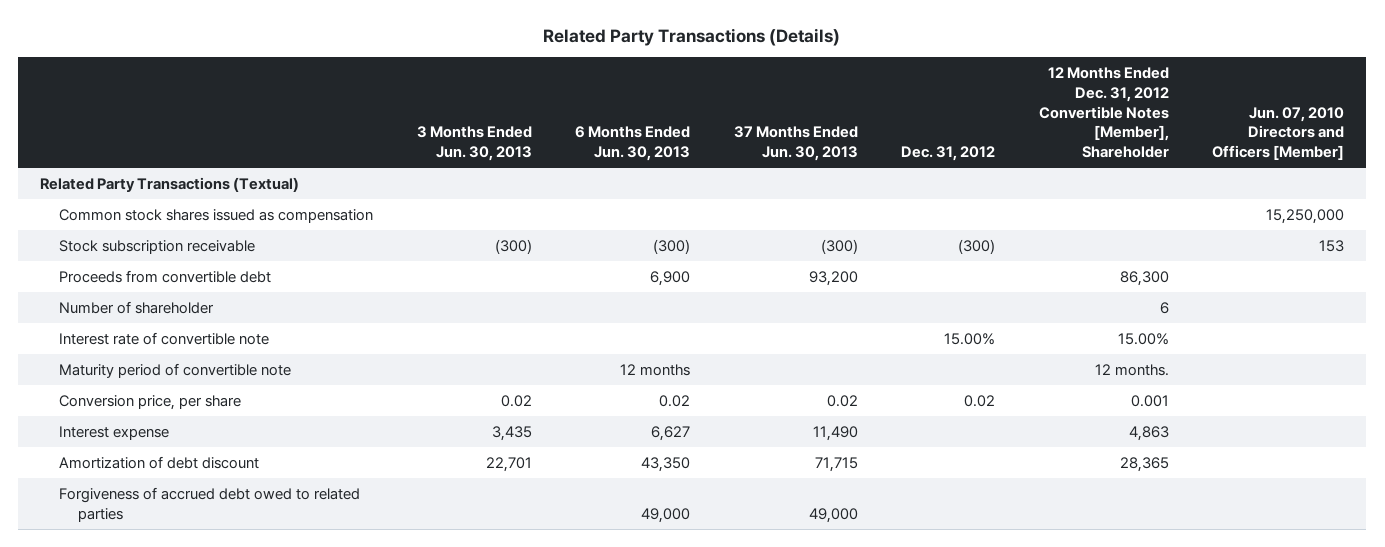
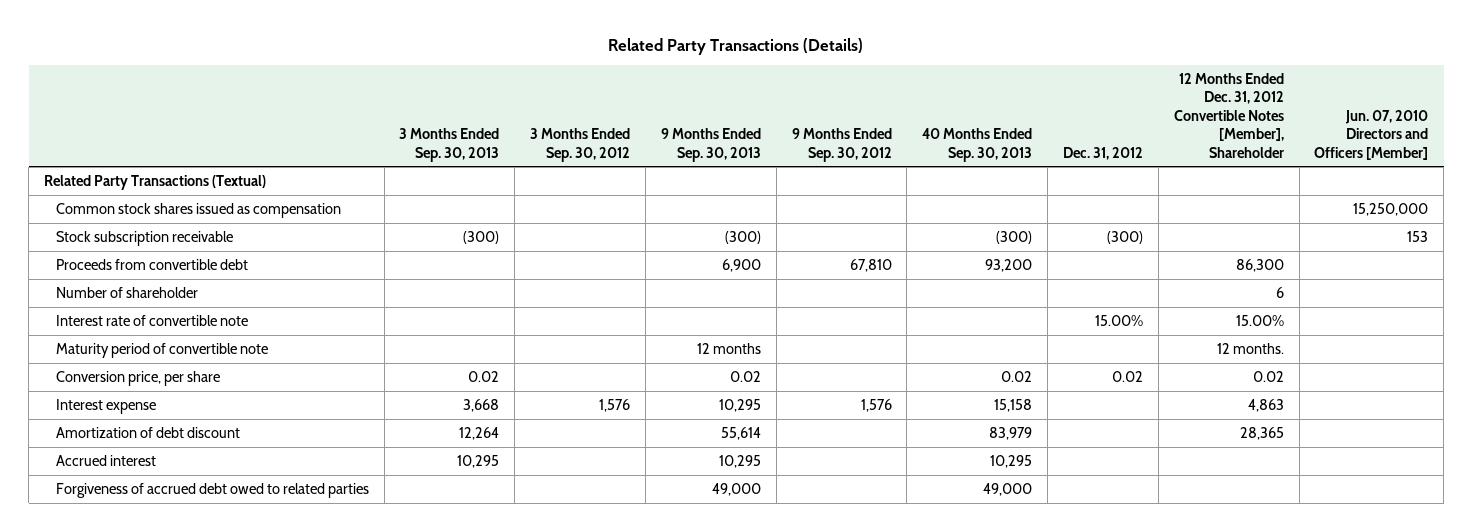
- | 3 Months Ended Jun. 30, 2013 | 6 Months Ended Jun. 30, 2013 | 37 Months Ended Jun. 30, 2013 | Dec. 31, 2012 | 12 Months Ended Dec. 31, 2012 Convertible Notes [Member], Shareholder | Jun. 07, 2010 Directors and Officers [Member]
+ | 3 Months Ended Sep. 30, 2013 | 3 Months Ended Sep. 30, 2012 | 9 Months Ended Sep. 30, 2013 | 9 Months Ended Sep. 30, 2012 | 40 Months Ended Sep. 30, 2013 | Dec. 31, 2012 | 12 Months Ended Dec. 31, 2012 Convertible Notes [Member], Shareholder | Jun. 07, 2010 Directors and Officers [Member]
- Conversion price, per share | 0.02 | 0.02 | 0.02 | 0.02 | 0.001 |
+ Conversion price, per share | 0.02 | | 0.02 | | 0.02 | 0.02 | 0.02 |
+ Accrued interest | 10,295 | | 10,295 | | 10,295 | | |

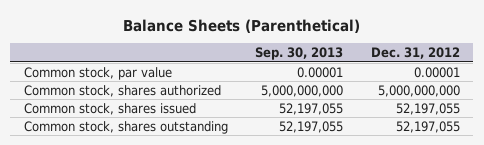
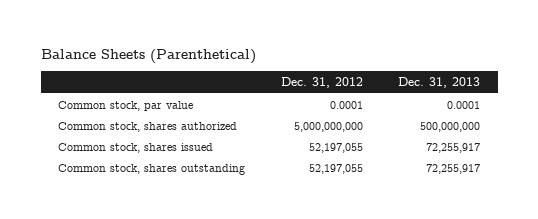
- | Sep. 30, 2013 | Dec. 31, 2012
+ | Dec. 31, 2012 | Dec. 31, 2013
- Common stock, par value | 0.00001 | 0.00001
+ Common stock, par value | 0.0001 | 0.0001

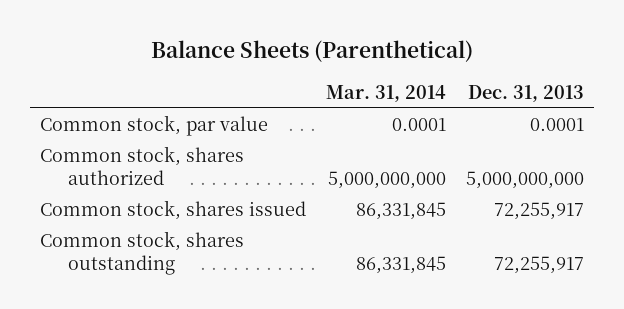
- | Dec. 31, 2012 | Dec. 31, 2013
+ | Mar. 31, 2014 | Dec. 31, 2013
- Common stock, shares authorized | 5,000,000,000 | 500,000,000
+ Common stock, shares authorized | 5,000,000,000 | 5,000,000,000

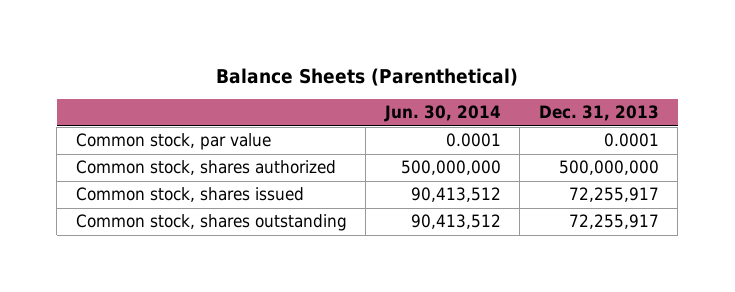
- | Mar. 31, 2014 | Dec. 31, 2013
+ | Jun. 30, 2014 | Dec. 31, 2013
- Common stock, shares authorized | 5,000,000,000 | 5,000,000,000
+ Common stock, shares authorized | 500,000,000 | 500,000,000

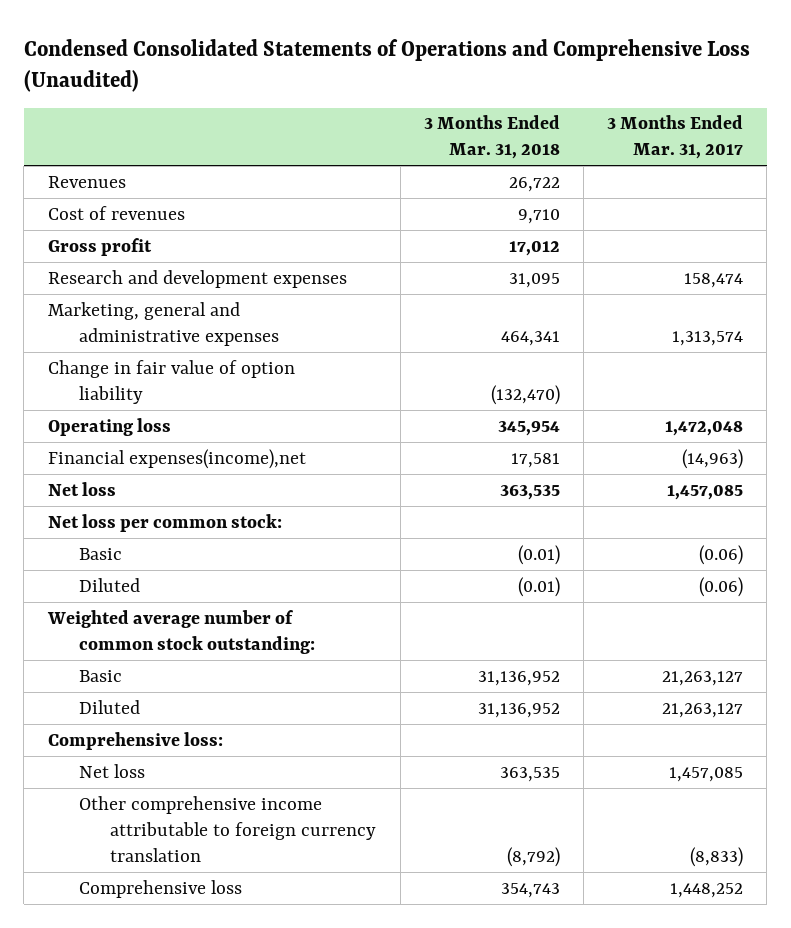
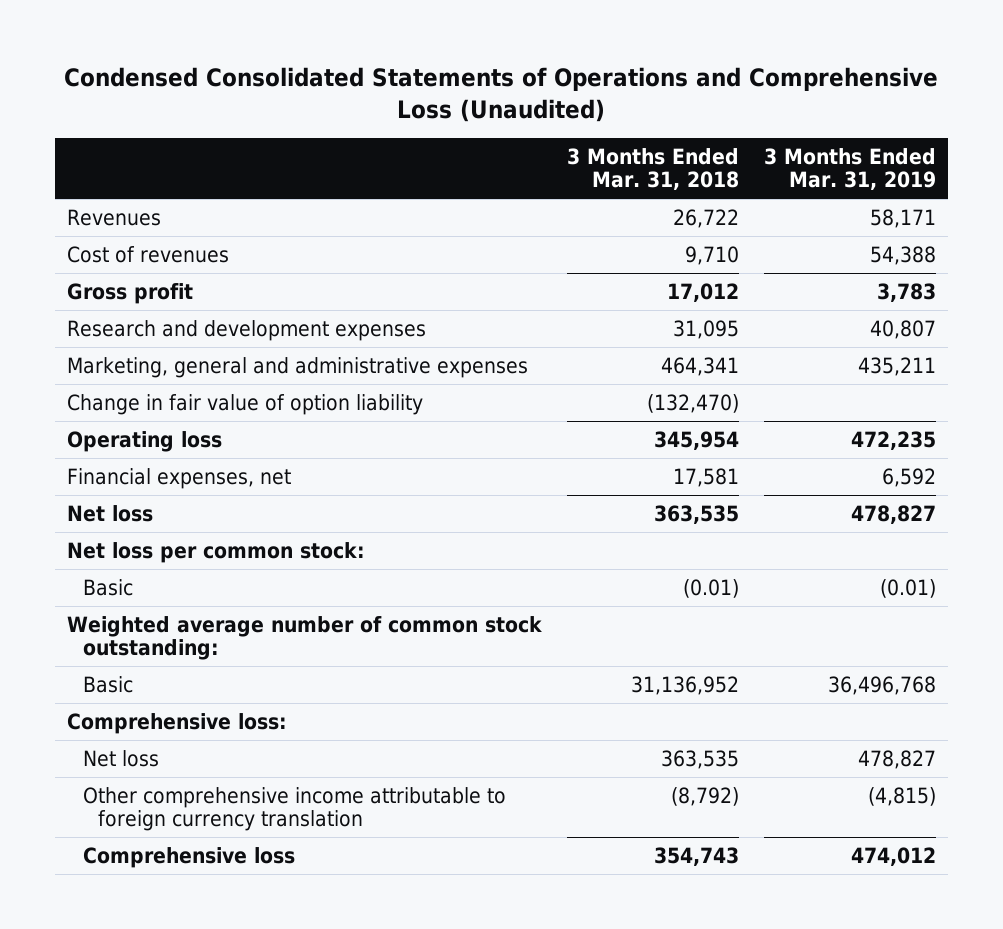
- | 3 Months Ended Mar. 31, 2018 | 3 Months Ended Mar. 31, 2017
+ | 3 Months Ended Mar. 31, 2018 | 3 Months Ended Mar. 31, 2019
- Financial expenses(income),net | 17,581 | (14,963)
+ Financial expenses, net | 17,581 | 6,592
- Diluted | (0.01) | (0.06)
- Diluted | 31,136,952 | 21,263,127

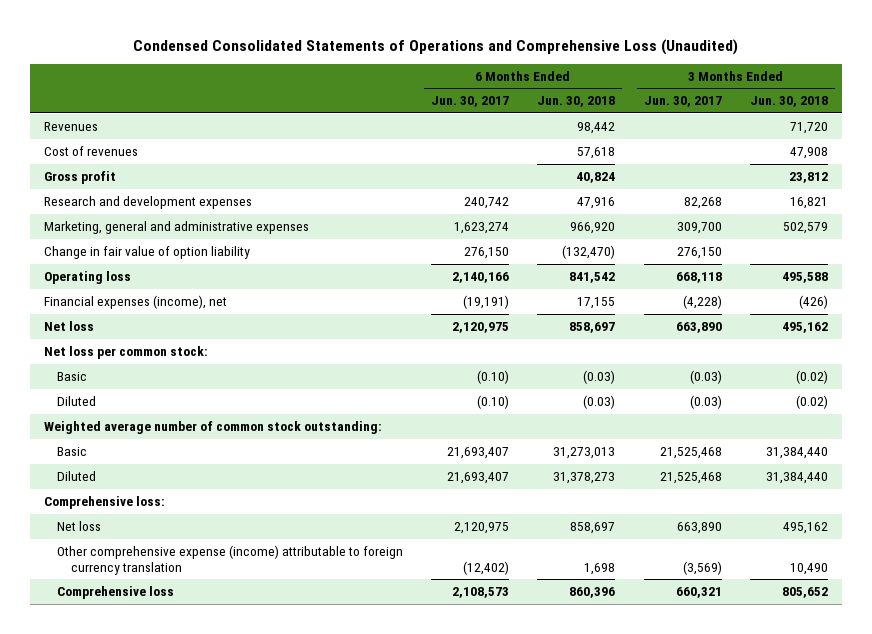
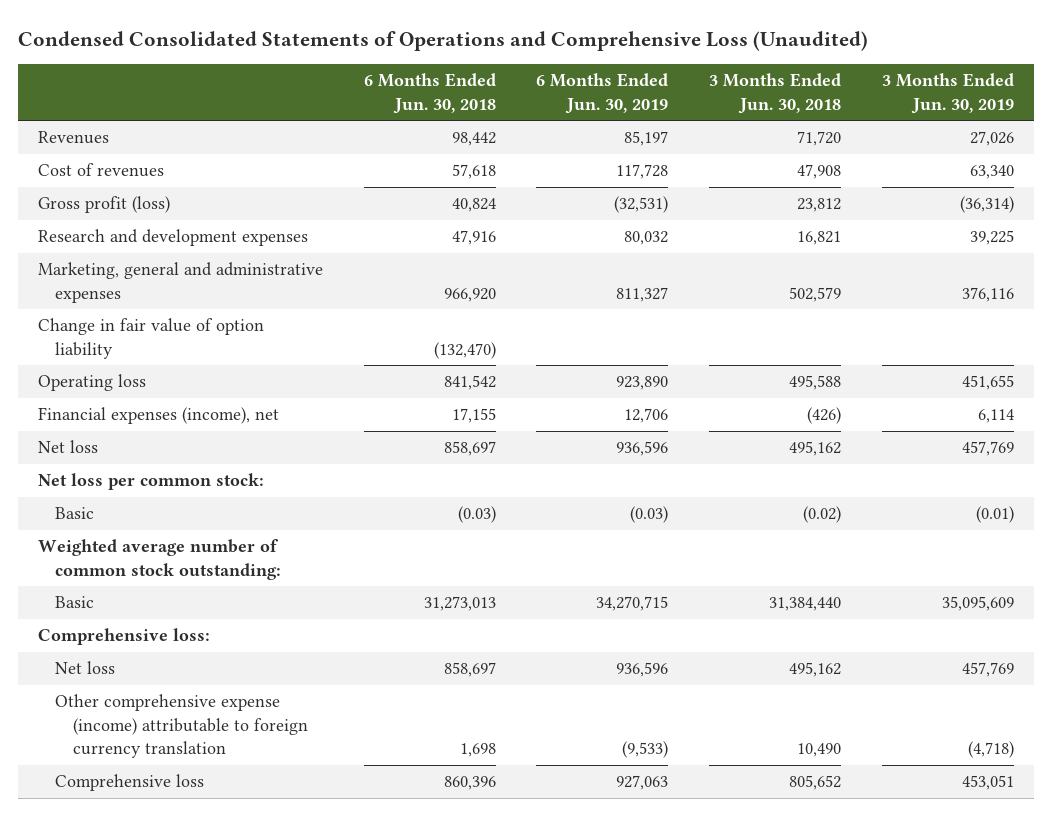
- | 6 Months Ended Jun. 30, 2017 | 6 Months Ended Jun. 30, 2018 | 3 Months Ended Jun. 30, 2017 | 3 Months Ended Jun. 30, 2018
+ | 6 Months Ended Jun. 30, 2018 | 6 Months Ended Jun. 30, 2019 | 3 Months Ended Jun. 30, 2018 | 3 Months Ended Jun. 30, 2019
- Gross profit | | 40,824 | | 23,812
+ Gross profit (loss) | 40,824 | (32,531) | 23,812 | (36,314)
- Diluted | (0.10) | (0.03) | (0.03) | (0.02)
- Diluted | 21,693,407 | 31,378,273 | 21,525,468 | 31,384,440

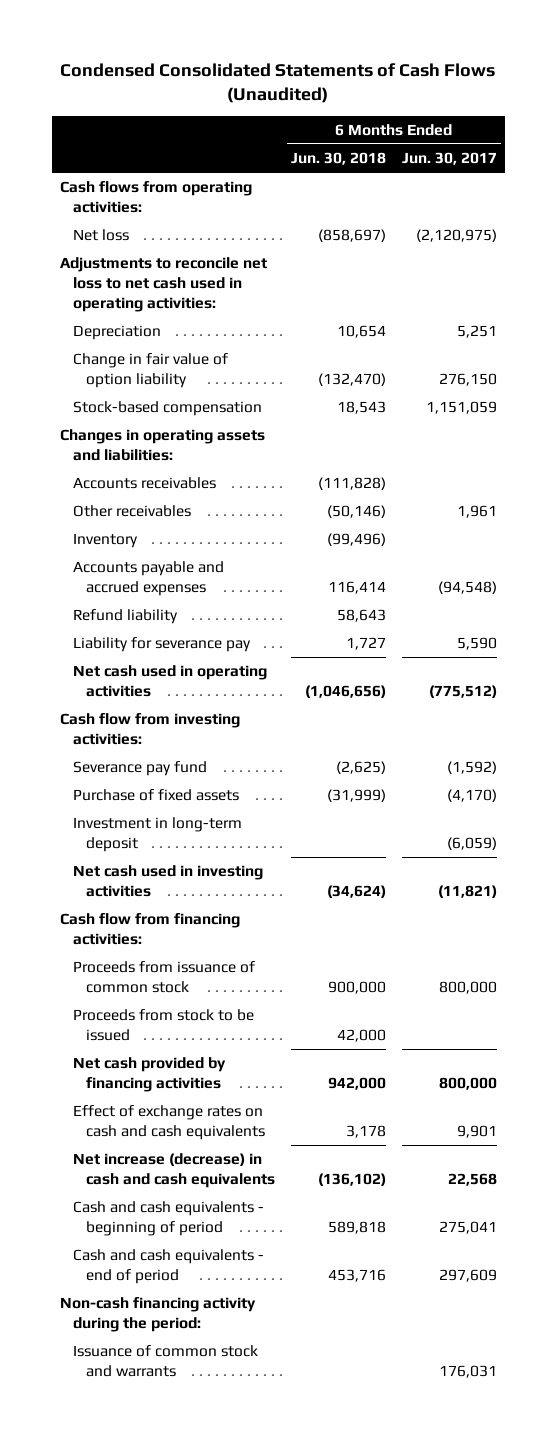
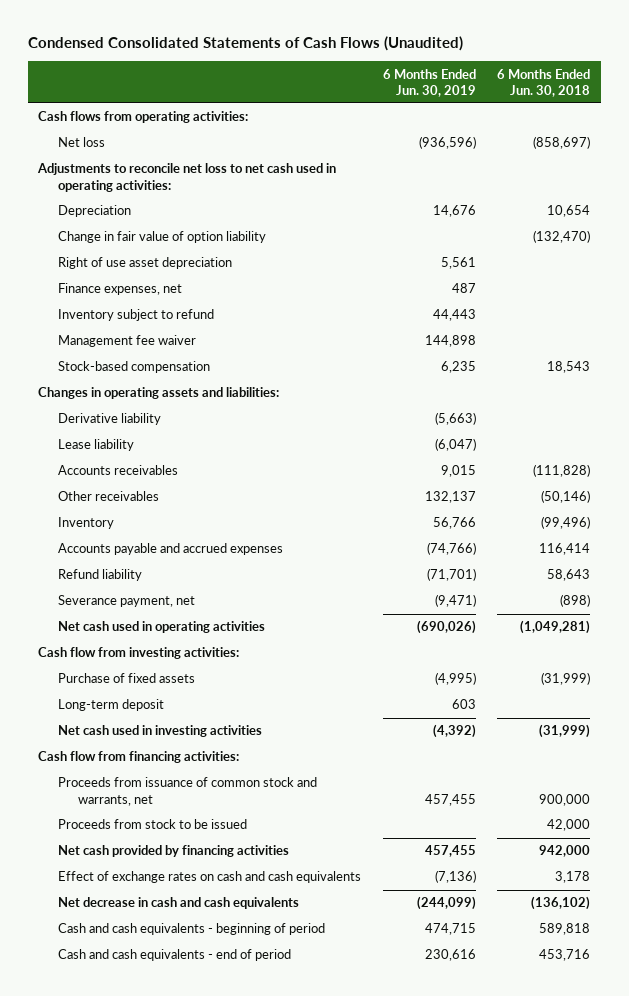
- | 6 Months Ended Jun. 30, 2018 | 6 Months Ended Jun. 30, 2017
+ | 6 Months Ended Jun. 30, 2019 | 6 Months Ended Jun. 30, 2018
+ Right of use asset depreciation | 5,561 |
+ Finance expenses, net | 487 |
+ Inventory subject to refund | 44,443 |
+ Management fee waiver | 144,898 |
+ Derivative liability | (5,663) |
+ Lease liability | (6,047) |
- Liability for severance pay | 1,727 | 5,590
- Net cash used in operating activities | (1,046,656) | (775,512)
+ Severance payment, net | (9,471) | (898)
+ Net cash used in operating activities | (690,026) | (1,049,281)
- Severance pay fund | (2,625) | (1,592)
- Investment in long-term deposit | | (6,059)
- Net cash used in investing activities | (34,624) | (11,821)
+ Long-term deposit | 603 |
+ Net cash used in investing activities | (4,392) | (31,999)
- Proceeds from issuance of common stock | 900,000 | 800,000
+ Proceeds from issuance of common stock and warrants, net | 457,455 | 900,000
- Net increase (decrease) in cash and cash equivalents | (136,102) | 22,568
+ Net decrease in cash and cash equivalents | (244,099) | (136,102)
- Non-cash financing activity during the period:
- Issuance of common stock and warrants | | 176,031

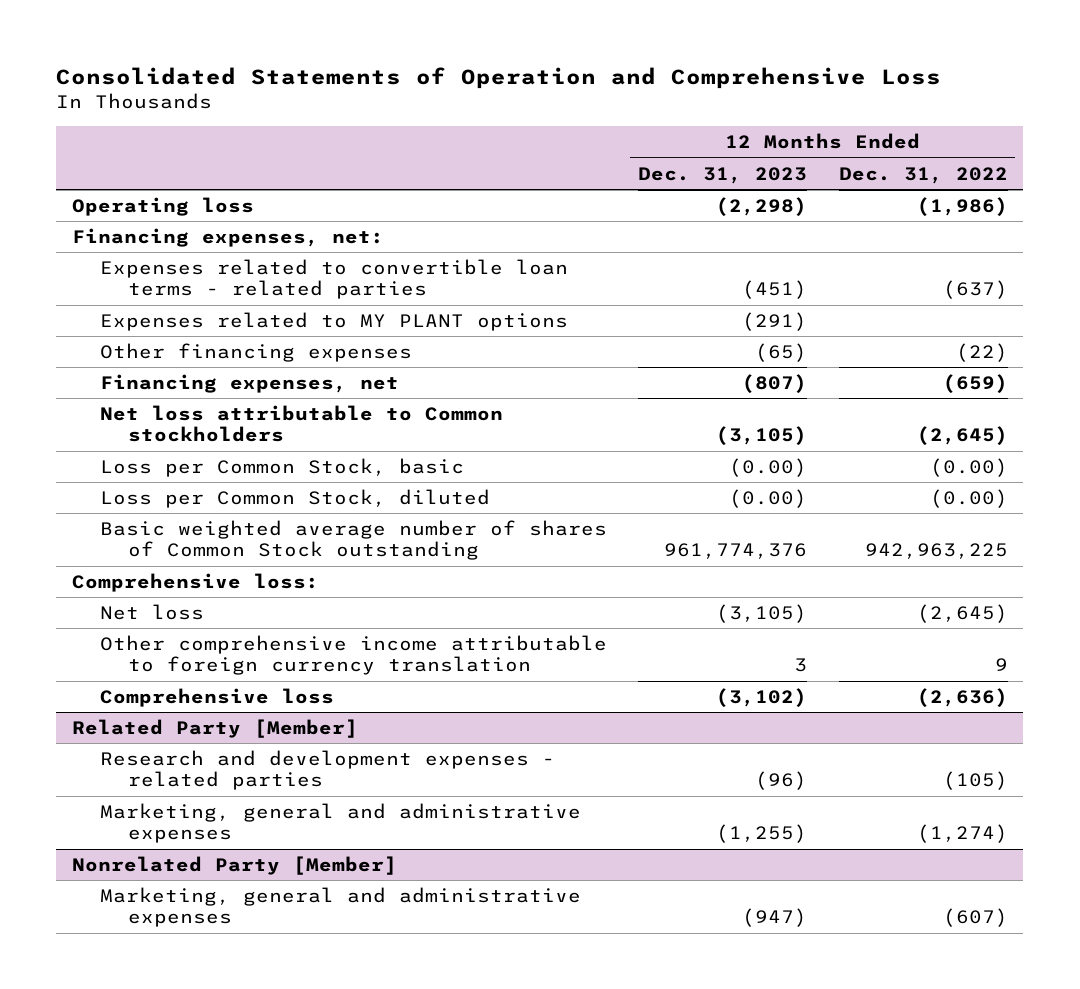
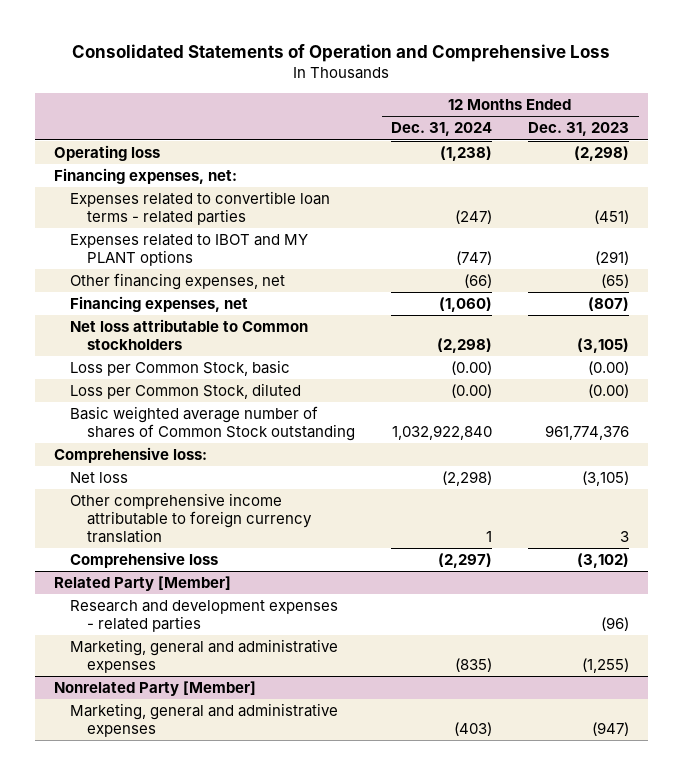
- | 12 Months Ended Dec. 31, 2023 | 12 Months Ended Dec. 31, 2022
+ | 12 Months Ended Dec. 31, 2024 | 12 Months Ended Dec. 31, 2023
- Expenses related to MY PLANT options | (291) |
- Other financing expenses | (65) | (22)
+ Expenses related to IBOT and MY PLANT options | (747) | (291)
+ Other financing expenses, net | (66) | (65)

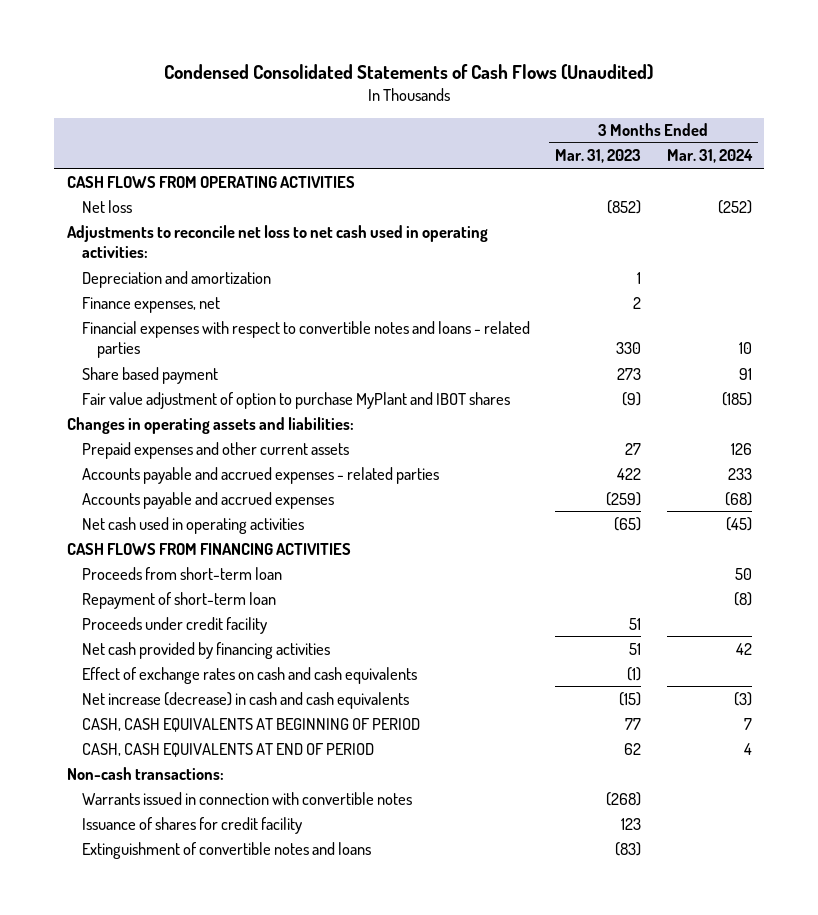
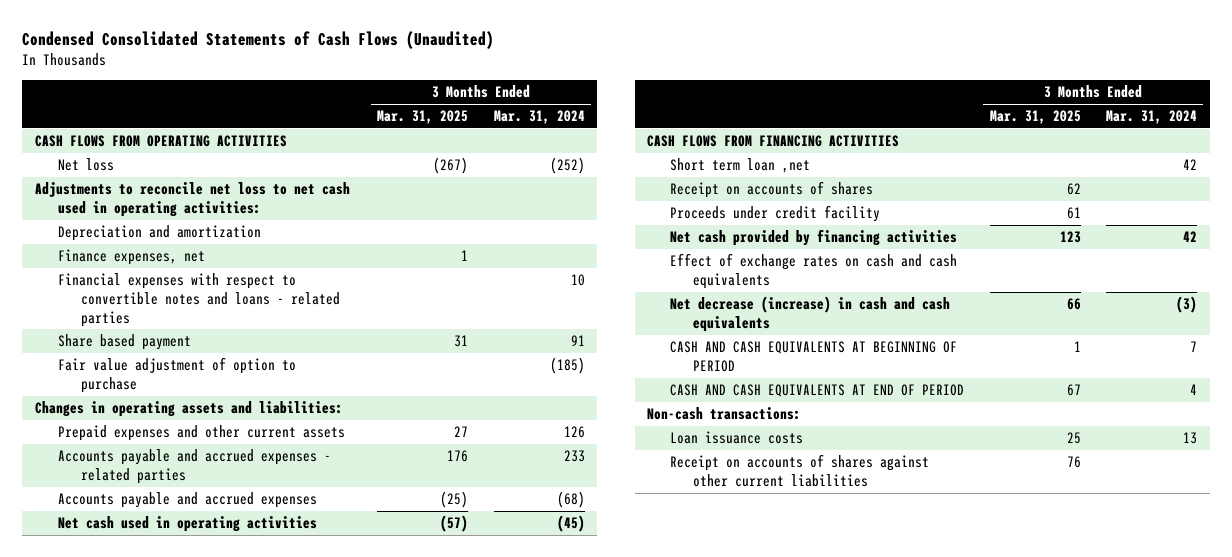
- | 3 Months Ended Mar. 31, 2023 | 3 Months Ended Mar. 31, 2024
+ | 3 Months Ended Mar. 31, 2025 | 3 Months Ended Mar. 31, 2024
- Fair value adjustment of option to purchase MyPlant and IBOT shares | (9) | (185)
+ Fair value adjustment of option to purchase | | (185)
- Proceeds from short-term loan | | 50
- Repayment of short-term loan | | (8)
+ Short term loan ,net | | 42
+ Receipt on accounts of shares | 62 |
- Net increase (decrease) in cash and cash equivalents | (15) | (3)
- CASH, CASH EQUIVALENTS AT BEGINNING OF PERIOD | 77 | 7
- CASH, CASH EQUIVALENTS AT END OF PERIOD | 62 | 4
+ Net decrease (increase) in cash and cash equivalents | 66 | (3)
+ CASH AND CASH EQUIVALENTS AT BEGINNING OF PERIOD | 1 | 7
+ CASH AND CASH EQUIVALENTS AT END OF PERIOD | 67 | 4
- Warrants issued in connection with convertible notes | (268) |
- Issuance of shares for credit facility | 123 |
- Extinguishment of convertible notes and loans | (83) |
+ Loan issuance costs | 25 | 13
+ Receipt on accounts of shares against other current liabilities | 76 |

